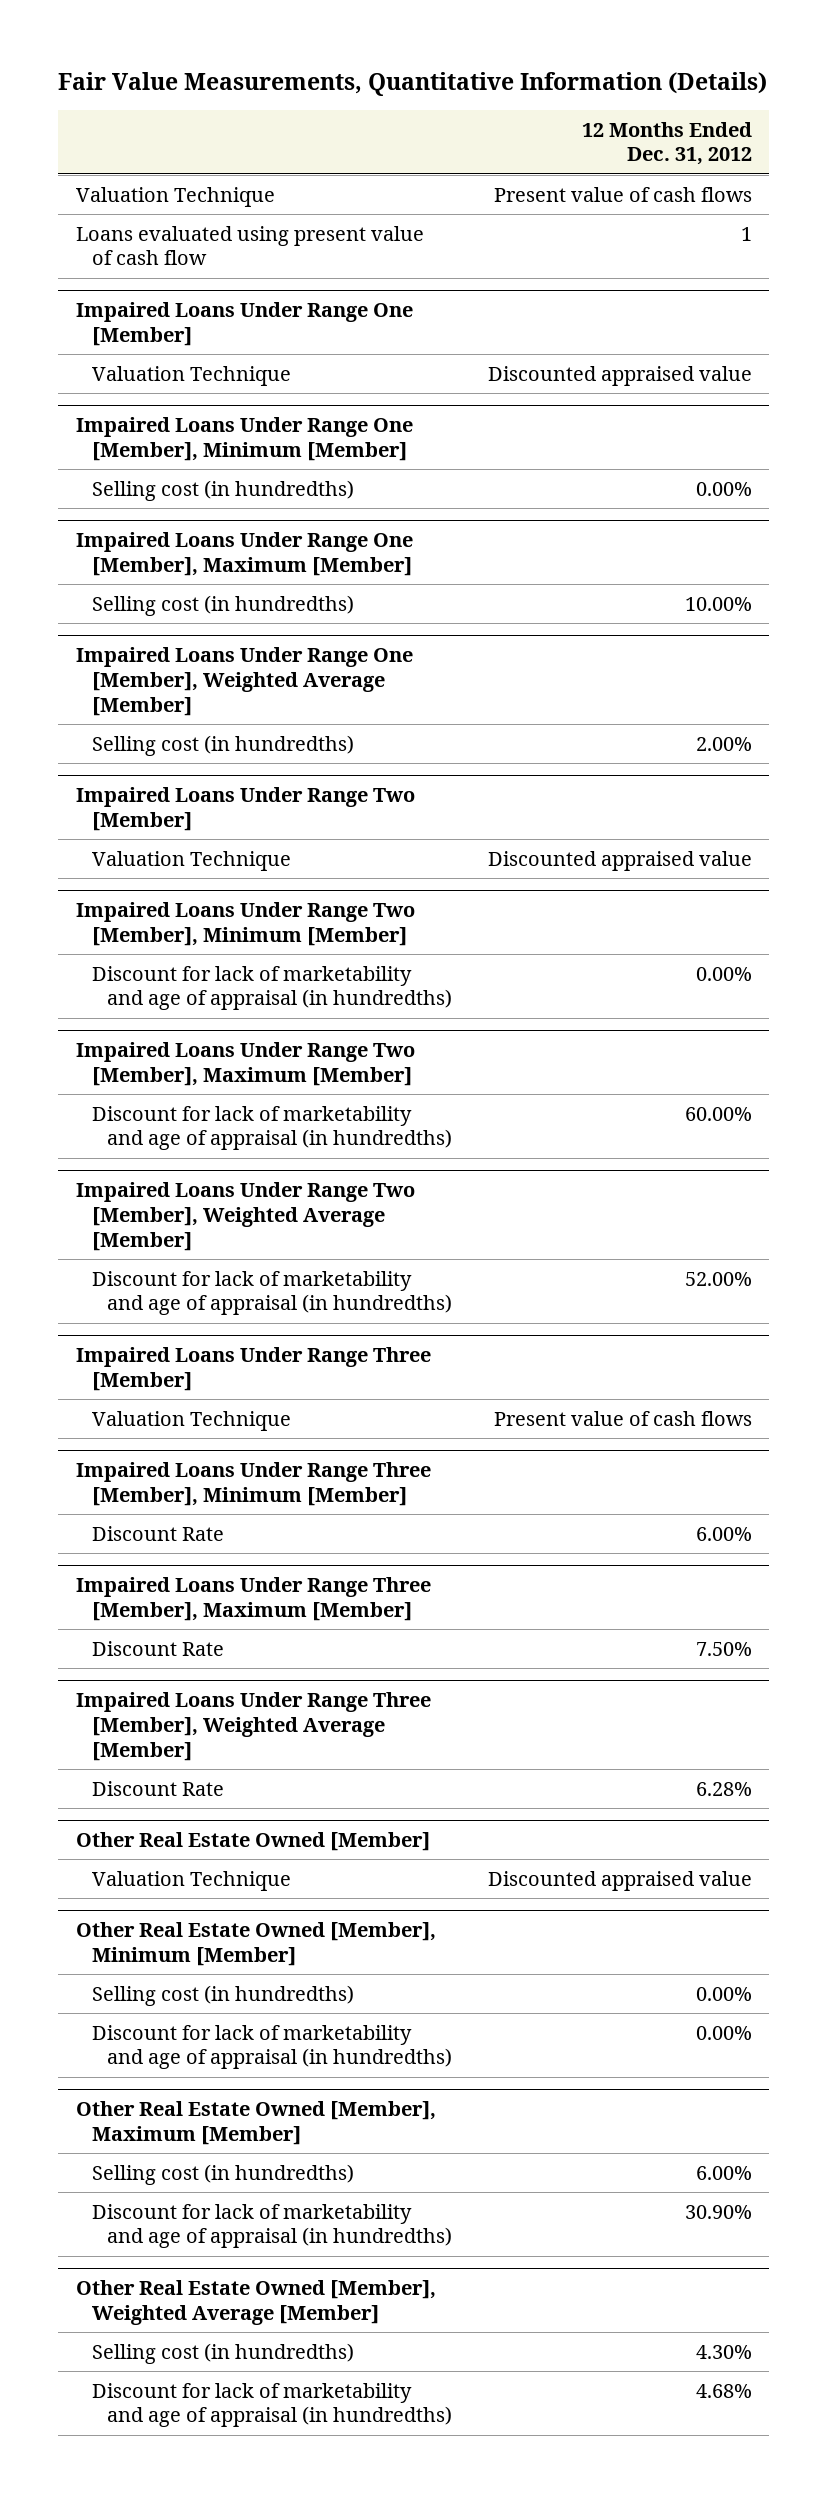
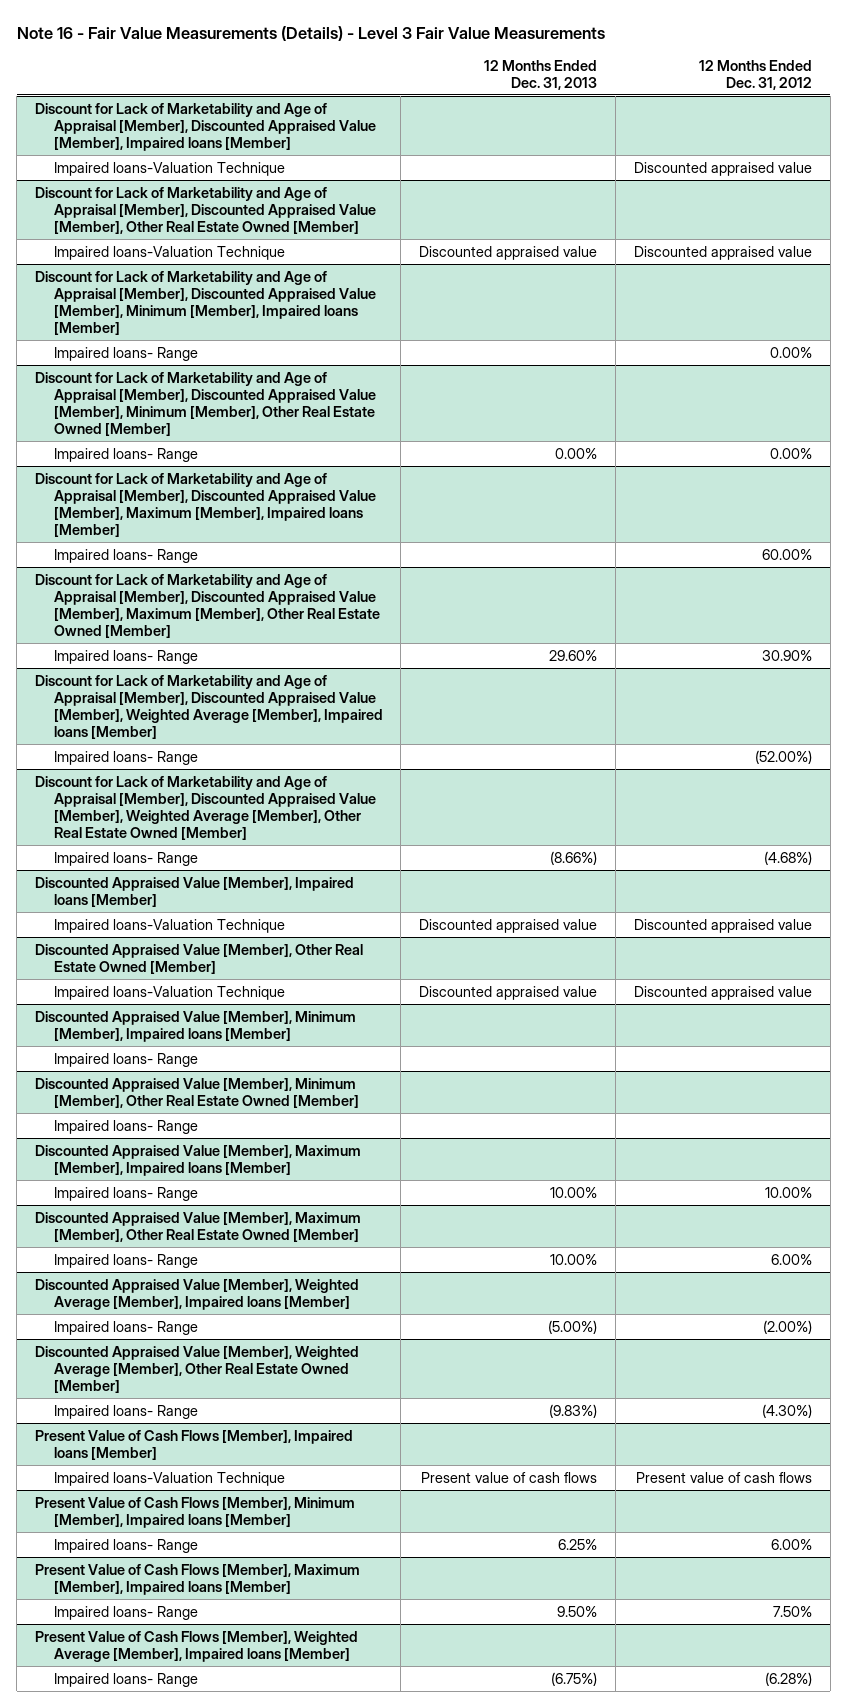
- Fair Value Measurements, Quantitative Information (Details)
+ Note 16 - Fair Value Measurements (Details) - Level 3 Fair Value Measurements
- | 12 Months Ended Dec. 31, 2012
+ | 12 Months Ended Dec. 31, 2013 | 12 Months Ended Dec. 31, 2012
- Valuation Technique | Present value of cash flows
- Loans evaluated using present value of cash flow | 1
- Impaired Loans Under Range One [Member]
- Valuation Technique | Discounted appraised value
- Impaired Loans Under Range One [Member], Minimum [Member]
- Selling cost (in hundredths) | 0.00%
- Impaired Loans Under Range One [Member], Maximum [Member]
- Selling cost (in hundredths) | 10.00%
- Impaired Loans Under Range One [Member], Weighted Average [Member]
- Selling cost (in hundredths) | 2.00%
- Impaired Loans Under Range Two [Member]
- Valuation Technique | Discounted appraised value
- Impaired Loans Under Range Two [Member], Minimum [Member]
- Discount for lack of marketability and age of appraisal (in hundredths) | 0.00%
- Impaired Loans Under Range Two [Member], Maximum [Member]
- Discount for lack of marketability and age of appraisal (in hundredths) | 60.00%
- Impaired Loans Under Range Two [Member], Weighted Average [Member]
- Discount for lack of marketability and age of appraisal (in hundredths) | 52.00%
- Impaired Loans Under Range Three [Member]
- Valuation Technique | Present value of cash flows
- Impaired Loans Under Range Three [Member], Minimum [Member]
- Discount Rate | 6.00%
- Impaired Loans Under Range Three [Member], Maximum [Member]
- Discount Rate | 7.50%
- Impaired Loans Under Range Three [Member], Weighted Average [Member]
- Discount Rate | 6.28%
- Other Real Estate Owned [Member]
- Valuation Technique | Discounted appraised value
- Other Real Estate Owned [Member], Minimum [Member]
- Selling cost (in hundredths) | 0.00%
- Discount for lack of marketability and age of appraisal (in hundredths) | 0.00%
- Other Real Estate Owned [Member], Maximum [Member]
- Selling cost (in hundredths) | 6.00%
- Discount for lack of marketability and age of appraisal (in hundredths) | 30.90%
- Other Real Estate Owned [Member], Weighted Average [Member]
- Selling cost (in hundredths) | 4.30%
- Discount for lack of marketability and age of appraisal (in hundredths) | 4.68%
+ Discount for Lack of Marketability and Age of Appraisal [Member], Discounted Appraised Value [Member], Impaired loans [Member]
+ Impaired loans-Valuation Technique | | Discounted appraised value
+ Discount for Lack of Marketability and Age of Appraisal [Member], Discounted Appraised Value [Member], Other Real Estate Owned [Member]
+ Impaired loans-Valuation Technique | Discounted appraised value | Discounted appraised value
+ Discount for Lack of Marketability and Age of Appraisal [Member], Discounted Appraised Value [Member], Minimum [Member], Impaired loans [Member]
+ Impaired loans- Range | | 0.00%
+ Discount for Lack of Marketability and Age of Appraisal [Member], Discounted Appraised Value [Member], Minimum [Member], Other Real Estate Owned [Member]
+ Impaired loans- Range | 0.00% | 0.00%
+ Discount for Lack of Marketability and Age of Appraisal [Member], Discounted Appraised Value [Member], Maximum [Member], Impaired loans [Member]
+ Impaired loans- Range | | 60.00%
+ Discount for Lack of Marketability and Age of Appraisal [Member], Discounted Appraised Value [Member], Maximum [Member], Other Real Estate Owned [Member]
+ Impaired loans- Range | 29.60% | 30.90%
+ Discount for Lack of Marketability and Age of Appraisal [Member], Discounted Appraised Value [Member], Weighted Average [Member], Impaired loans [Member]
+ Impaired loans- Range | | (52.00%)
+ Discount for Lack of Marketability and Age of Appraisal [Member], Discounted Appraised Value [Member], Weighted Average [Member], Other Real Estate Owned [Member]
+ Impaired loans- Range | (8.66%) | (4.68%)
+ Discounted Appraised Value [Member], Impaired loans [Member]
+ Impaired loans-Valuation Technique | Discounted appraised value | Discounted appraised value
+ Discounted Appraised Value [Member], Other Real Estate Owned [Member]
+ Impaired loans-Valuation Technique | Discounted appraised value | Discounted appraised value
+ Discounted Appraised Value [Member], Minimum [Member], Impaired loans [Member]
+ Impaired loans- Range
+ Discounted Appraised Value [Member], Minimum [Member], Other Real Estate Owned [Member]
+ Impaired loans- Range
+ Discounted Appraised Value [Member], Maximum [Member], Impaired loans [Member]
+ Impaired loans- Range | 10.00% | 10.00%
+ Discounted Appraised Value [Member], Maximum [Member], Other Real Estate Owned [Member]
+ Impaired loans- Range | 10.00% | 6.00%
+ Discounted Appraised Value [Member], Weighted Average [Member], Impaired loans [Member]
+ Impaired loans- Range | (5.00%) | (2.00%)
+ Discounted Appraised Value [Member], Weighted Average [Member], Other Real Estate Owned [Member]
+ Impaired loans- Range | (9.83%) | (4.30%)
+ Present Value of Cash Flows [Member], Impaired loans [Member]
+ Impaired loans-Valuation Technique | Present value of cash flows | Present value of cash flows
+ Present Value of Cash Flows [Member], Minimum [Member], Impaired loans [Member]
+ Impaired loans- Range | 6.25% | 6.00%
+ Present Value of Cash Flows [Member], Maximum [Member], Impaired loans [Member]
+ Impaired loans- Range | 9.50% | 7.50%
+ Present Value of Cash Flows [Member], Weighted Average [Member], Impaired loans [Member]
+ Impaired loans- Range | (6.75%) | (6.28%)

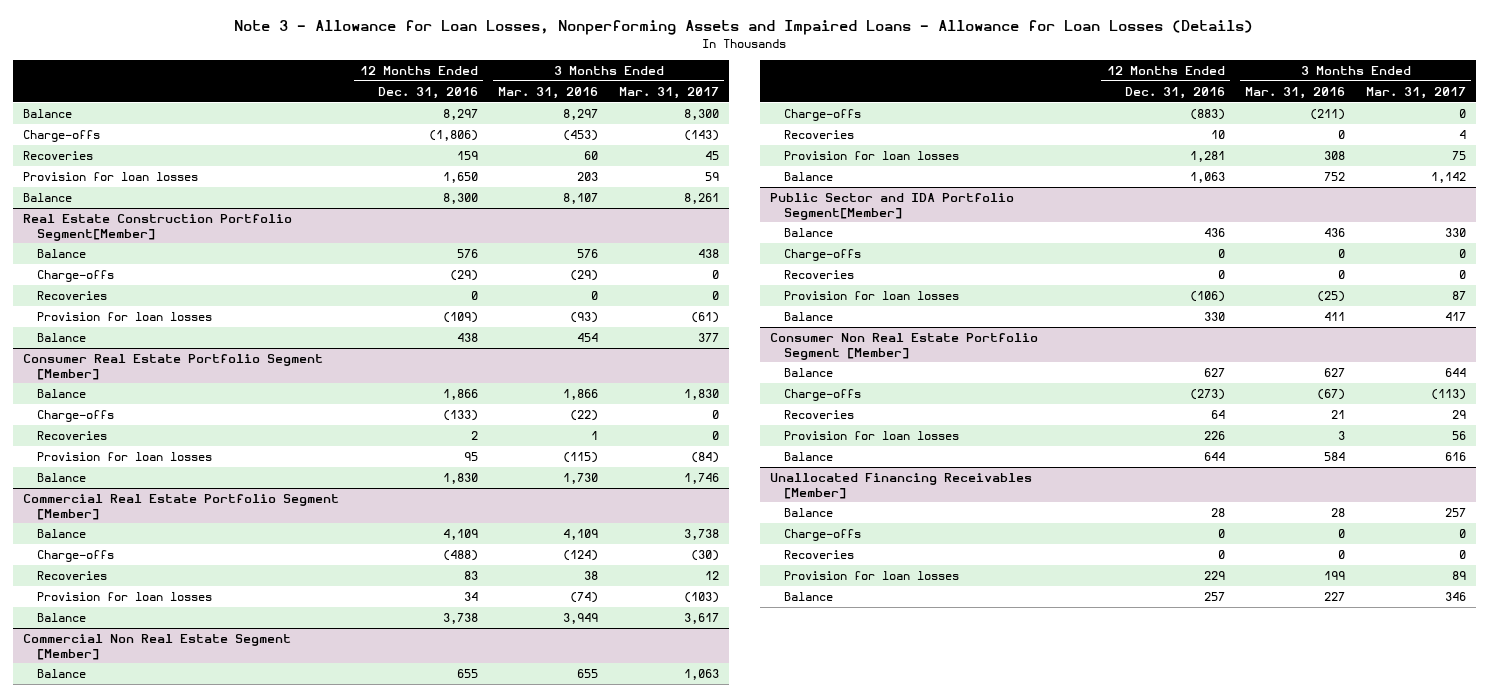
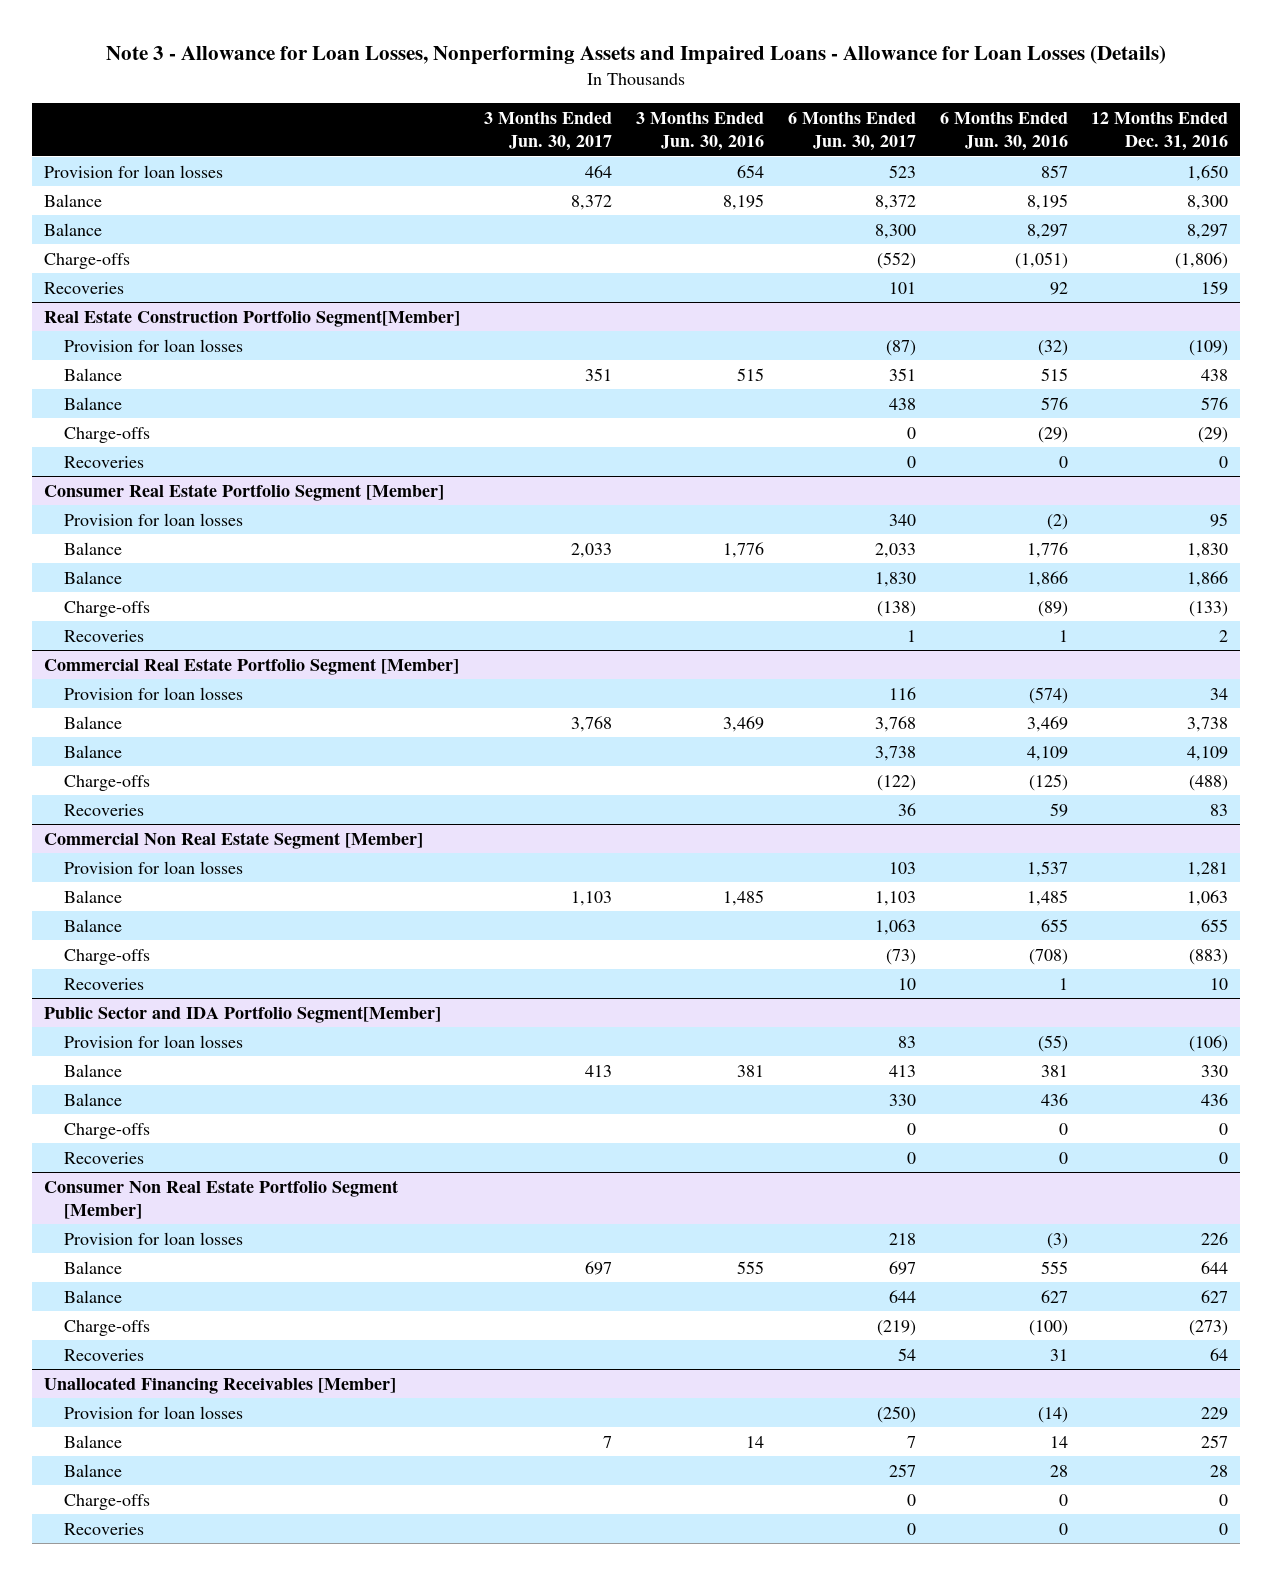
- | 12 Months Ended Dec. 31, 2016 | 3 Months Ended Mar. 31, 2016 | 3 Months Ended Mar. 31, 2017
+ | 3 Months Ended Jun. 30, 2017 | 3 Months Ended Jun. 30, 2016 | 6 Months Ended Jun. 30, 2017 | 6 Months Ended Jun. 30, 2016 | 12 Months Ended Dec. 31, 2016
moved up: Provision for loan losses | 464 | 654 | 523 | 857 | 1,650
moved up: Balance | 8,372 | 8,195 | 8,372 | 8,195 | 8,300
@ Real Estate Construction Portfolio Segment[Member]
moved up: Provision for loan losses | | | (87) | (32) | (109)
moved up: Balance | 351 | 515 | 351 | 515 | 438
@ Consumer Real Estate Portfolio Segment [Member]
moved up: Provision for loan losses | | | 340 | (2) | 95
moved up: Balance | 2,033 | 1,776 | 2,033 | 1,776 | 1,830
@ Commercial Real Estate Portfolio Segment [Member]
moved up: Provision for loan losses | | | 116 | (574) | 34
moved up: Balance | 3,768 | 3,469 | 3,768 | 3,469 | 3,738
@ Commercial Non Real Estate Segment [Member]
moved up: Provision for loan losses | | | 103 | 1,537 | 1,281
moved up: Balance | 1,103 | 1,485 | 1,103 | 1,485 | 1,063
@ Public Sector and IDA Portfolio Segment[Member]
moved up: Provision for loan losses | | | 83 | (55) | (106)
moved up: Balance | 413 | 381 | 413 | 381 | 330
@ Consumer Non Real Estate Portfolio Segment [Member]
moved up: Provision for loan losses | | | 218 | (3) | 226
moved up: Balance | 697 | 555 | 697 | 555 | 644
@ Unallocated Financing Receivables [Member]
moved up: Provision for loan losses | | | (250) | (14) | 229
moved up: Balance | 7 | 14 | 7 | 14 | 257

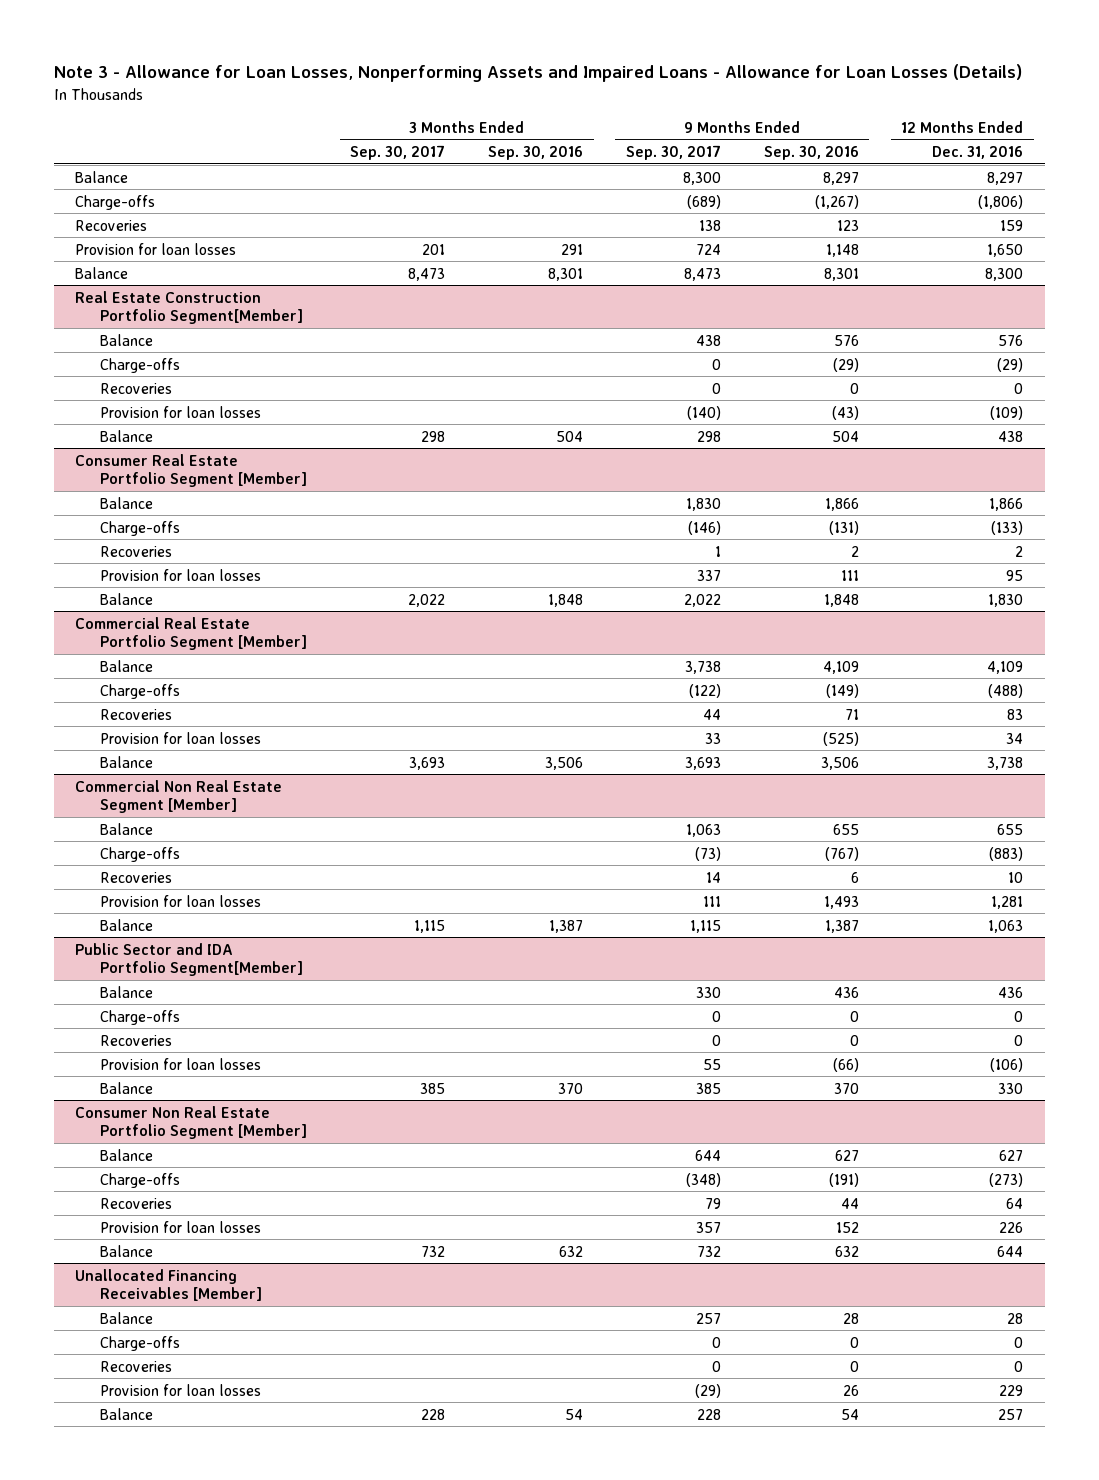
- | 3 Months Ended Jun. 30, 2017 | 3 Months Ended Jun. 30, 2016 | 6 Months Ended Jun. 30, 2017 | 6 Months Ended Jun. 30, 2016 | 12 Months Ended Dec. 31, 2016
+ | 3 Months Ended Sep. 30, 2017 | 3 Months Ended Sep. 30, 2016 | 9 Months Ended Sep. 30, 2017 | 9 Months Ended Sep. 30, 2016 | 12 Months Ended Dec. 31, 2016
moved down: Provision for loan losses | 201 | 291 | 724 | 1,148 | 1,650
moved down: Balance | 8,473 | 8,301 | 8,473 | 8,301 | 8,300
@ Real Estate Construction Portfolio Segment[Member]
moved down: Provision for loan losses | | | (140) | (43) | (109)
moved down: Balance | 298 | 504 | 298 | 504 | 438
@ Consumer Real Estate Portfolio Segment [Member]
moved down: Provision for loan losses | | | 337 | 111 | 95
moved down: Balance | 2,022 | 1,848 | 2,022 | 1,848 | 1,830
@ Commercial Real Estate Portfolio Segment [Member]
moved down: Provision for loan losses | | | 33 | (525) | 34
moved down: Balance | 3,693 | 3,506 | 3,693 | 3,506 | 3,738
@ Commercial Non Real Estate Segment [Member]
moved down: Provision for loan losses | | | 111 | 1,493 | 1,281
moved down: Balance | 1,115 | 1,387 | 1,115 | 1,387 | 1,063
@ Public Sector and IDA Portfolio Segment[Member]
moved down: Provision for loan losses | | | 55 | (66) | (106)
moved down: Balance | 385 | 370 | 385 | 370 | 330
@ Consumer Non Real Estate Portfolio Segment [Member]
moved down: Provision for loan losses | | | 357 | 152 | 226
moved down: Balance | 732 | 632 | 732 | 632 | 644
@ Unallocated Financing Receivables [Member]
moved down: Provision for loan losses | | | (29) | 26 | 229
moved down: Balance | 228 | 54 | 228 | 54 | 257

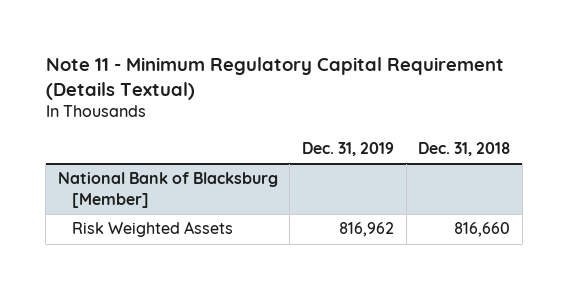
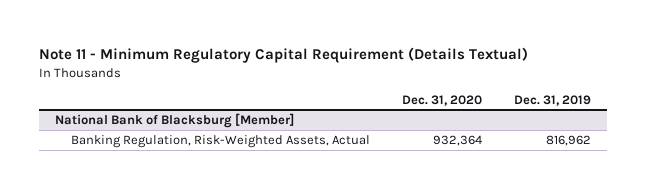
- | Dec. 31, 2019 | Dec. 31, 2018
+ | Dec. 31, 2020 | Dec. 31, 2019
@ National Bank of Blacksburg [Member]
- Risk Weighted Assets | 816,962 | 816,660
+ Banking Regulation, Risk-Weighted Assets, Actual | 932,364 | 816,962

